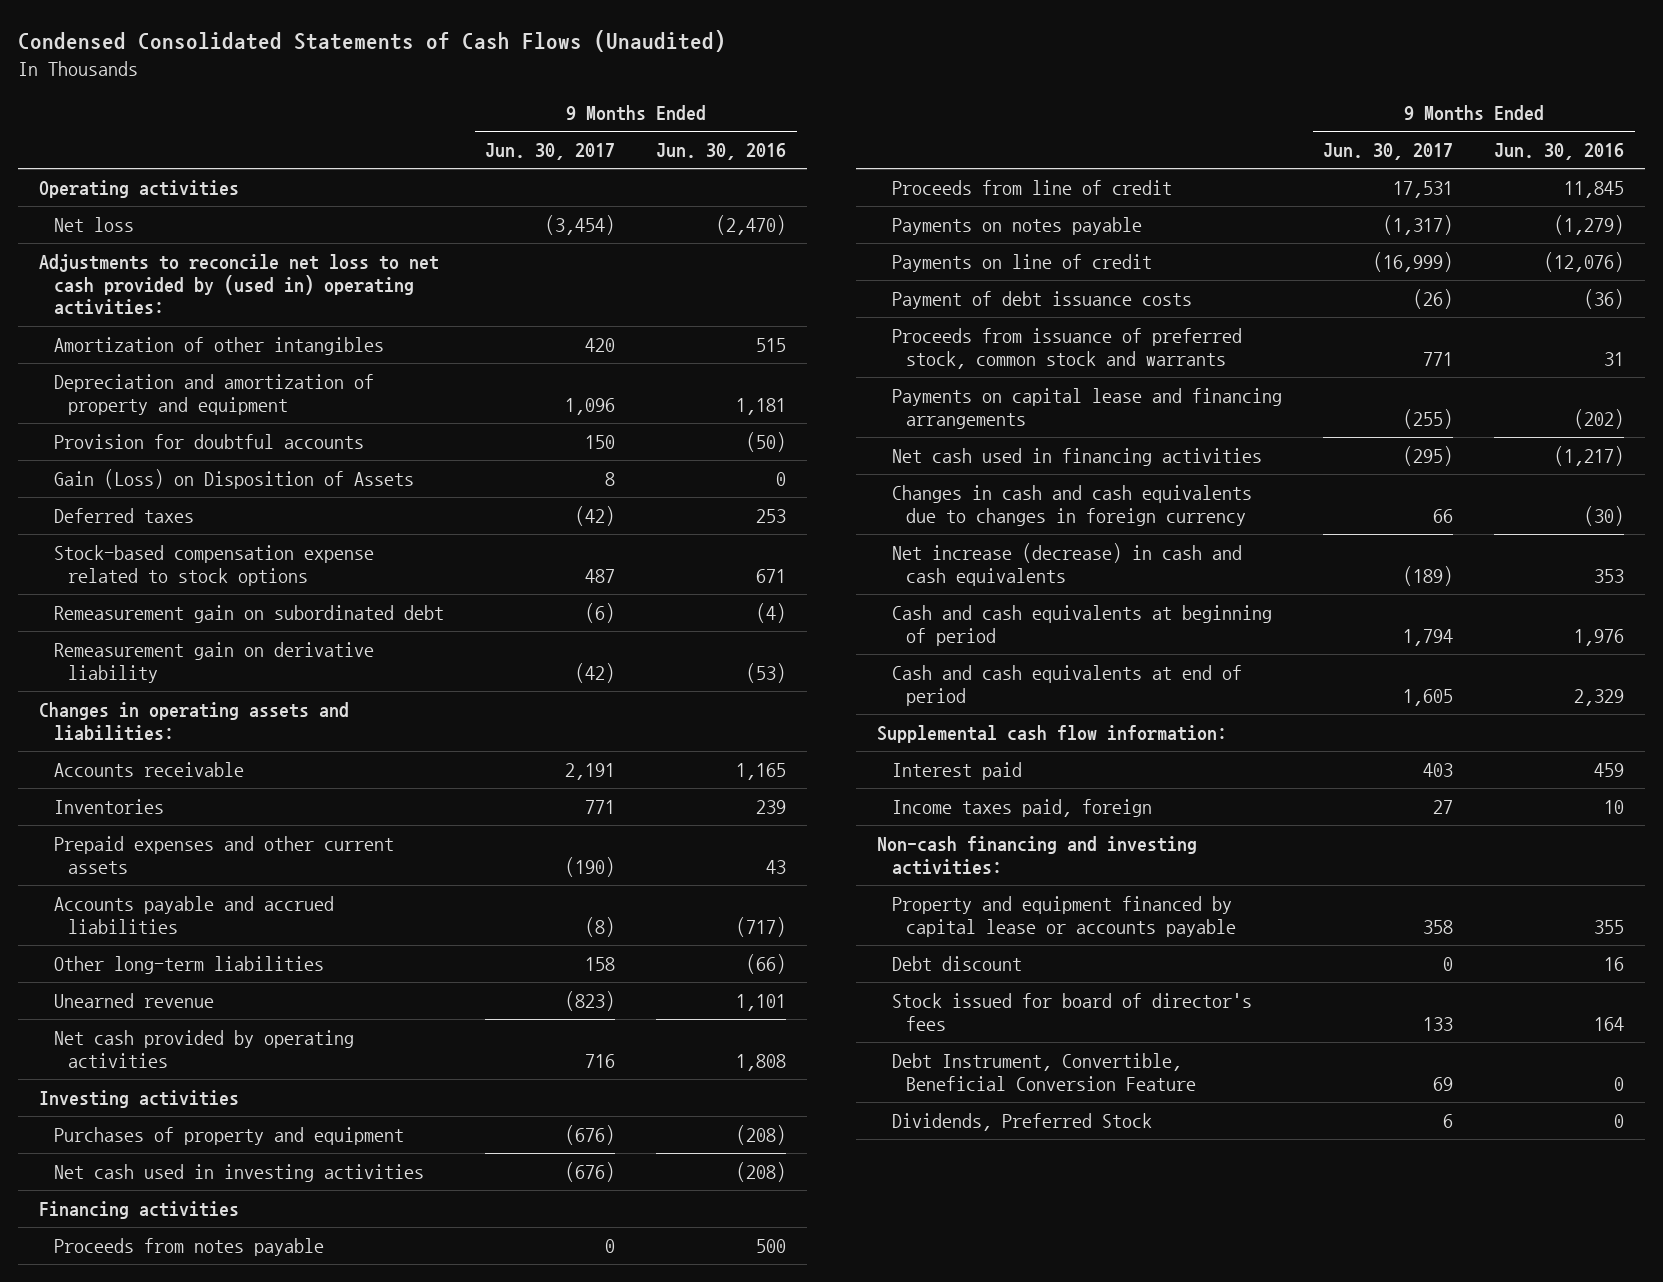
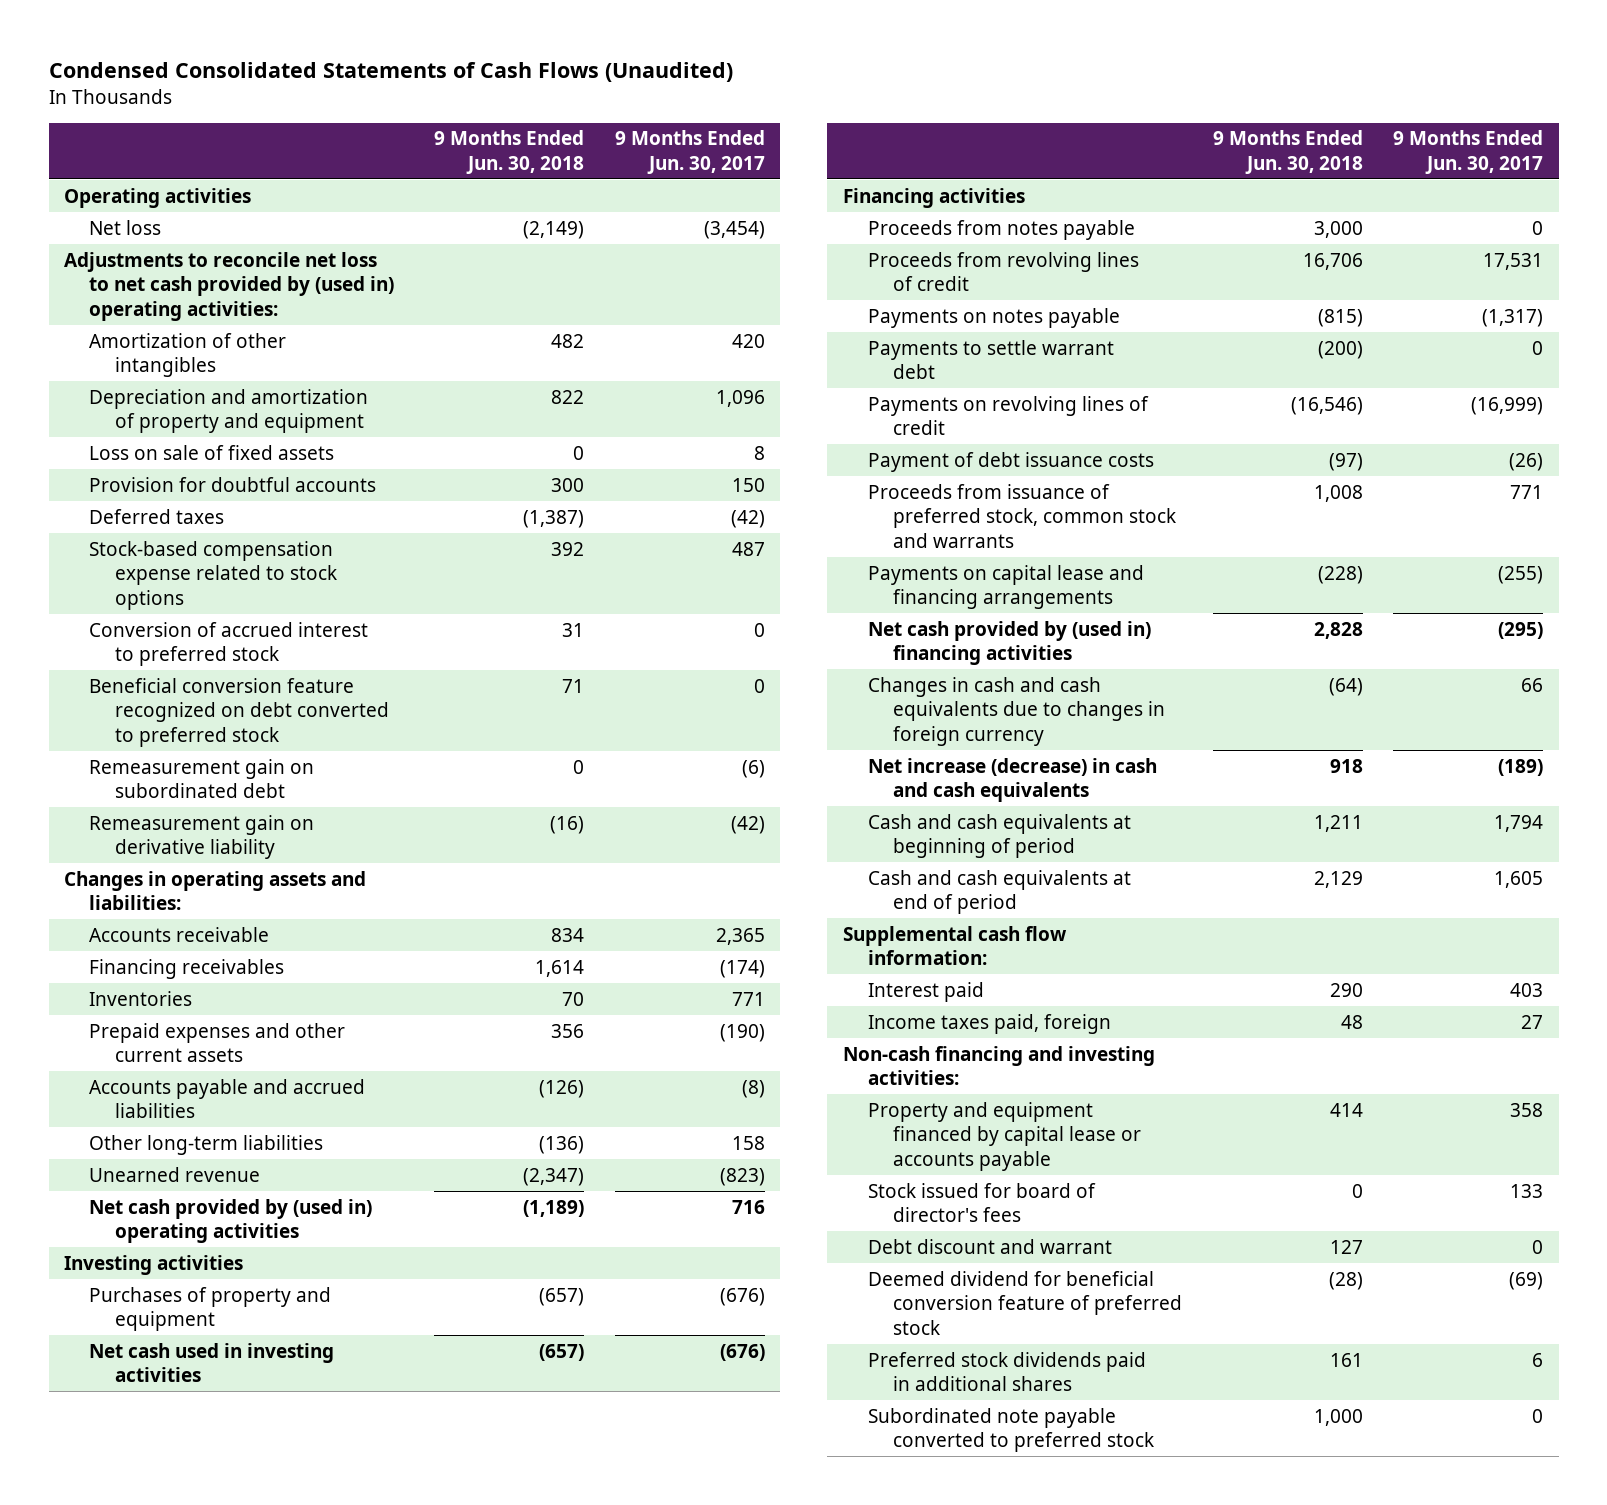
- | 9 Months Ended Jun. 30, 2017 | 9 Months Ended Jun. 30, 2016
+ | 9 Months Ended Jun. 30, 2018 | 9 Months Ended Jun. 30, 2017
+ Loss on sale of fixed assets | 0 | 8
- Gain (Loss) on Disposition of Assets | 8 | 0
+ Conversion of accrued interest to preferred stock | 31 | 0
+ Beneficial conversion feature recognized on debt converted to preferred stock | 71 | 0
- Accounts receivable | 2,191 | 1,165
+ Accounts receivable | 834 | 2,365
+ Financing receivables | 1,614 | (174)
- Net cash provided by operating activities | 716 | 1,808
+ Net cash provided by (used in) operating activities | (1,189) | 716
- Proceeds from line of credit | 17,531 | 11,845
+ Proceeds from revolving lines of credit | 16,706 | 17,531
- Payments on line of credit | (16,999) | (12,076)
+ Payments to settle warrant debt | (200) | 0
+ Payments on revolving lines of credit | (16,546) | (16,999)
- Net cash used in financing activities | (295) | (1,217)
+ Net cash provided by (used in) financing activities | 2,828 | (295)
- Debt discount | 0 | 16
- Debt Instrument, Convertible, Beneficial Conversion Feature | 69 | 0
- Dividends, Preferred Stock | 6 | 0
+ Debt discount and warrant | 127 | 0
+ Deemed dividend for beneficial conversion feature of preferred stock | (28) | (69)
+ Preferred stock dividends paid in additional shares | 161 | 6
+ Subordinated note payable converted to preferred stock | 1,000 | 0

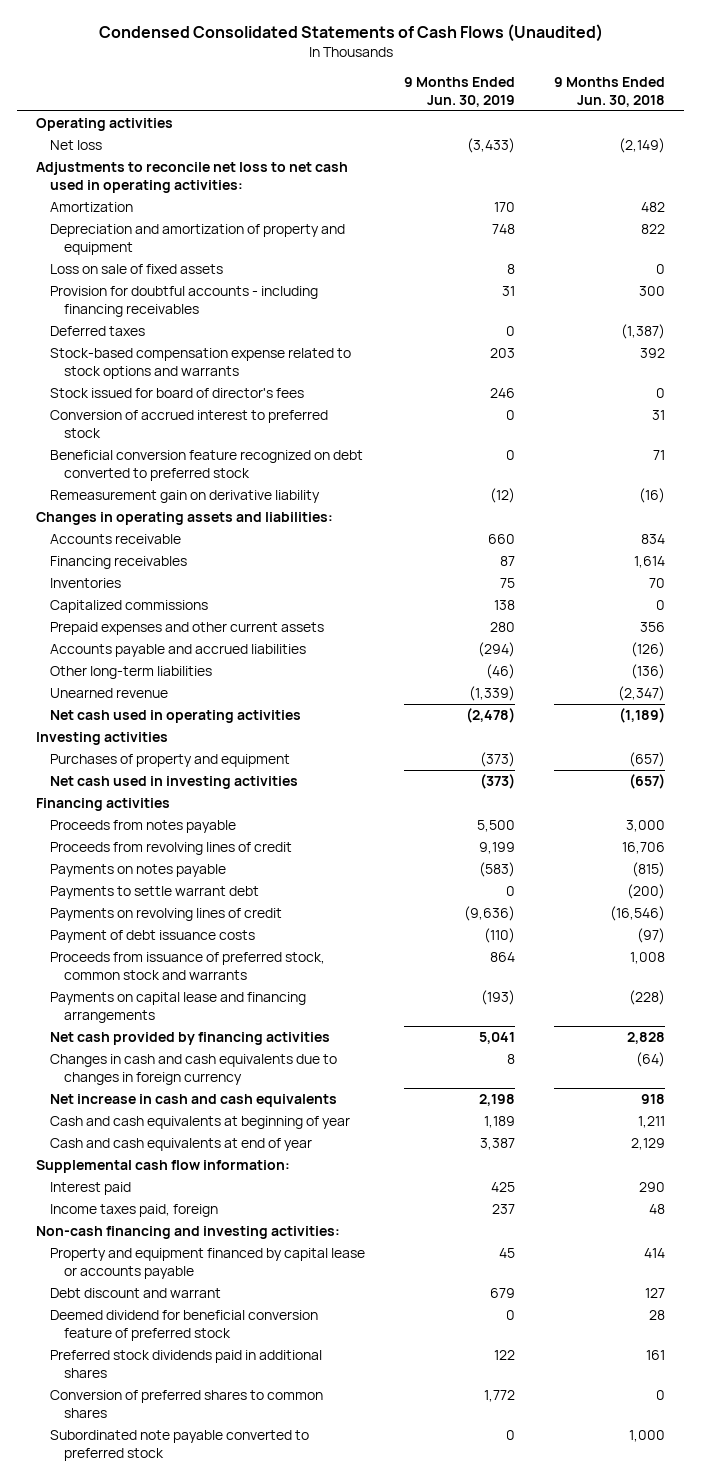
- | 9 Months Ended Jun. 30, 2018 | 9 Months Ended Jun. 30, 2017
+ | 9 Months Ended Jun. 30, 2019 | 9 Months Ended Jun. 30, 2018
- Adjustments to reconcile net loss to net cash provided by (used in) operating activities:
- Amortization of other intangibles | 482 | 420
+ Adjustments to reconcile net loss to net cash used in operating activities:
+ Amortization | 170 | 482
- Provision for doubtful accounts | 300 | 150
+ Provision for doubtful accounts - including financing receivables | 31 | 300
- Stock-based compensation expense related to stock options | 392 | 487
+ Stock-based compensation expense related to stock options and warrants | 203 | 392
moved up: Stock issued for board of director's fees | 246 | 0
- Remeasurement gain on subordinated debt | 0 | (6)
+ Capitalized commissions | 138 | 0
- Net cash provided by (used in) operating activities | (1,189) | 716
+ Net cash used in operating activities | (2,478) | (1,189)
- Net cash provided by (used in) financing activities | 2,828 | (295)
+ Net cash provided by financing activities | 5,041 | 2,828
- Net increase (decrease) in cash and cash equivalents | 918 | (189)
- Cash and cash equivalents at beginning of period | 1,211 | 1,794
- Cash and cash equivalents at end of period | 2,129 | 1,605
+ Net increase in cash and cash equivalents | 2,198 | 918
+ Cash and cash equivalents at beginning of year | 1,189 | 1,211
+ Cash and cash equivalents at end of year | 3,387 | 2,129
- Deemed dividend for beneficial conversion feature of preferred stock | (28) | (69)
+ Deemed dividend for beneficial conversion feature of preferred stock | 0 | 28
+ Conversion of preferred shares to common shares | 1,772 | 0

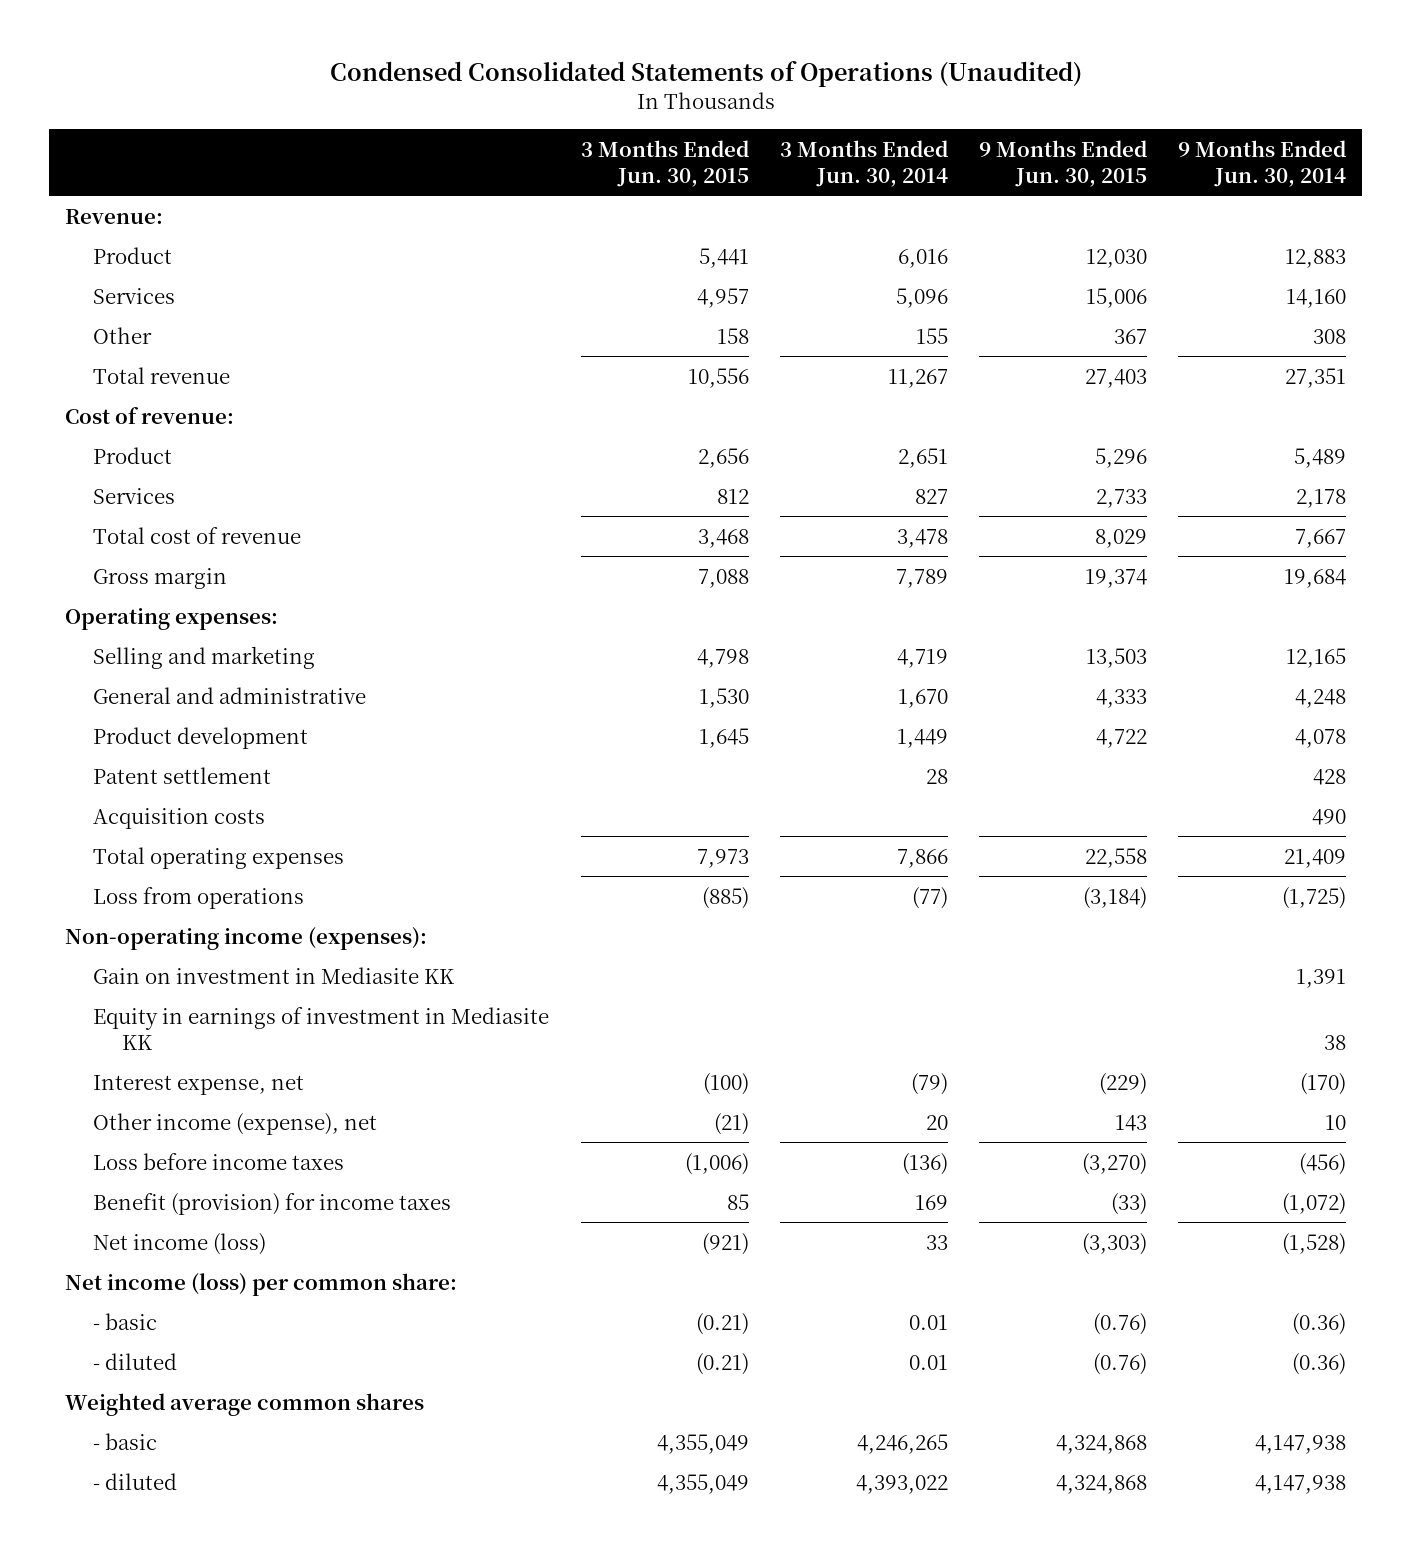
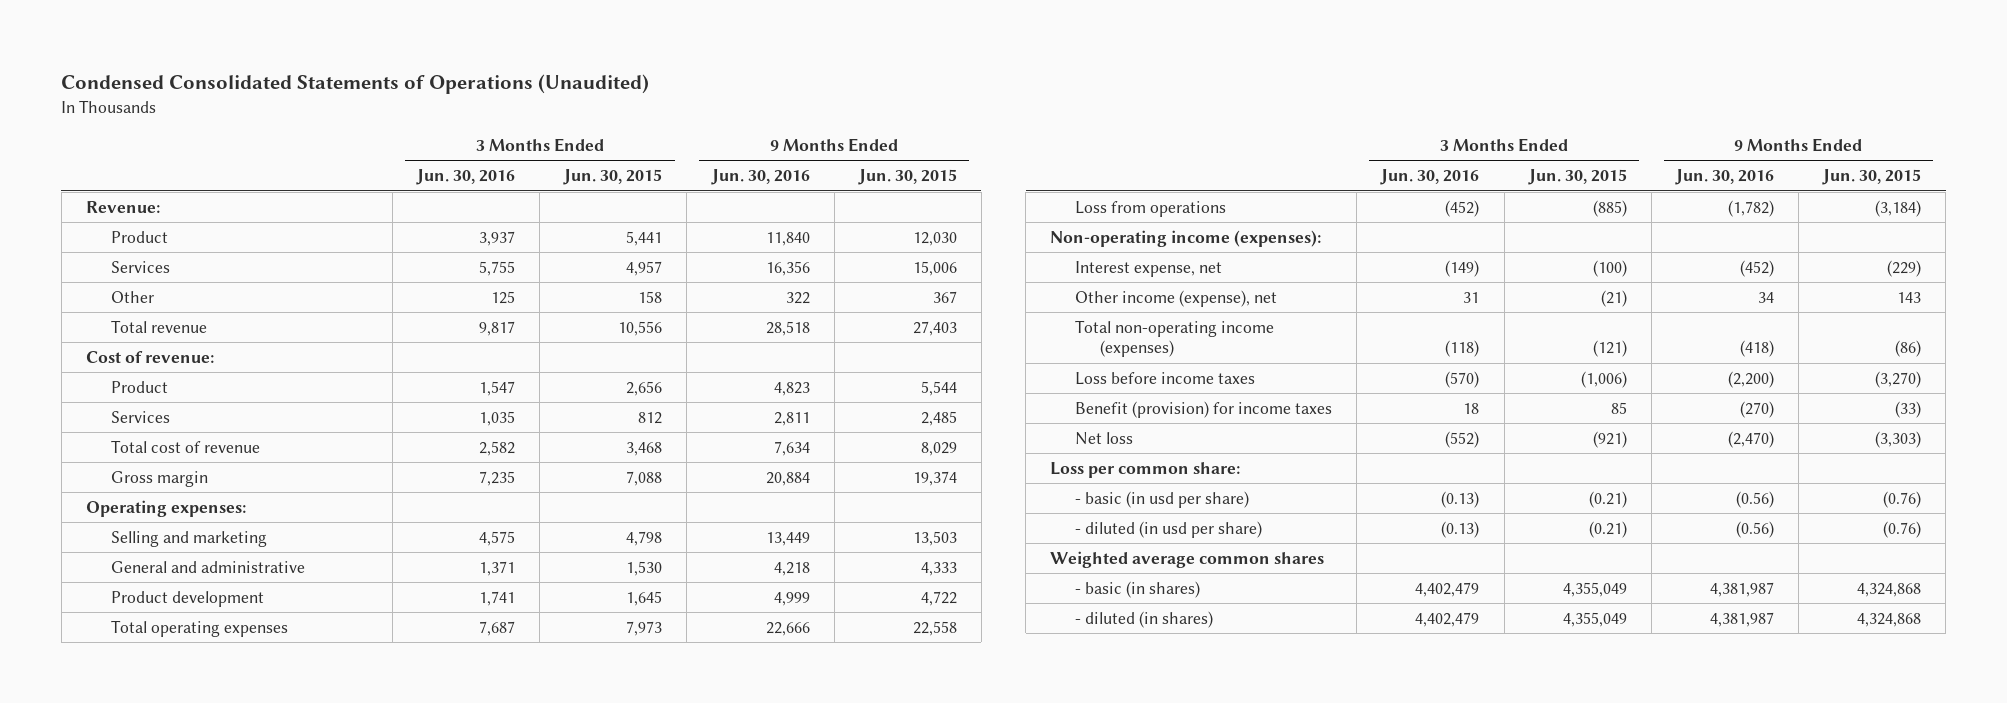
- | 3 Months Ended Jun. 30, 2015 | 3 Months Ended Jun. 30, 2014 | 9 Months Ended Jun. 30, 2015 | 9 Months Ended Jun. 30, 2014
+ | 3 Months Ended Jun. 30, 2016 | 3 Months Ended Jun. 30, 2015 | 9 Months Ended Jun. 30, 2016 | 9 Months Ended Jun. 30, 2015
- Product | 2,656 | 2,651 | 5,296 | 5,489
- Services | 812 | 827 | 2,733 | 2,178
+ Product | 1,547 | 2,656 | 4,823 | 5,544
+ Services | 1,035 | 812 | 2,811 | 2,485
- Patent settlement | | 28 | | 428
- Acquisition costs | | | | 490
- Gain on investment in Mediasite KK | | | | 1,391
- Equity in earnings of investment in Mediasite KK | | | | 38
+ Total non-operating income (expenses) | (118) | (121) | (418) | (86)
- Net income (loss) | (921) | 33 | (3,303) | (1,528)
- Net income (loss) per common share:
- - basic | (0.21) | 0.01 | (0.76) | (0.36)
- - diluted | (0.21) | 0.01 | (0.76) | (0.36)
+ Net loss | (552) | (921) | (2,470) | (3,303)
+ Loss per common share:
+ - basic (in usd per share) | (0.13) | (0.21) | (0.56) | (0.76)
+ - diluted (in usd per share) | (0.13) | (0.21) | (0.56) | (0.76)
- - basic | 4,355,049 | 4,246,265 | 4,324,868 | 4,147,938
- - diluted | 4,355,049 | 4,393,022 | 4,324,868 | 4,147,938
+ - basic (in shares) | 4,402,479 | 4,355,049 | 4,381,987 | 4,324,868
+ - diluted (in shares) | 4,402,479 | 4,355,049 | 4,381,987 | 4,324,868

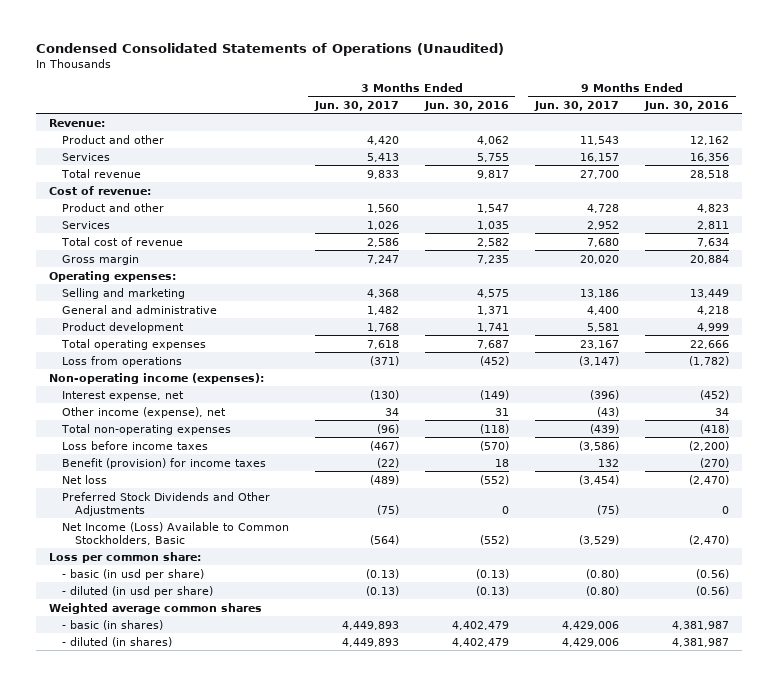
- | 3 Months Ended Jun. 30, 2016 | 3 Months Ended Jun. 30, 2015 | 9 Months Ended Jun. 30, 2016 | 9 Months Ended Jun. 30, 2015
+ | 3 Months Ended Jun. 30, 2017 | 3 Months Ended Jun. 30, 2016 | 9 Months Ended Jun. 30, 2017 | 9 Months Ended Jun. 30, 2016
- Product | 3,937 | 5,441 | 11,840 | 12,030
+ Product and other | 4,420 | 4,062 | 11,543 | 12,162
- Other | 125 | 158 | 322 | 367
- Product | 1,547 | 2,656 | 4,823 | 5,544
+ Product and other | 1,560 | 1,547 | 4,728 | 4,823
- Total non-operating income (expenses) | (118) | (121) | (418) | (86)
+ Total non-operating expenses | (96) | (118) | (439) | (418)
+ Preferred Stock Dividends and Other Adjustments | (75) | 0 | (75) | 0
+ Net Income (Loss) Available to Common Stockholders, Basic | (564) | (552) | (3,529) | (2,470)

